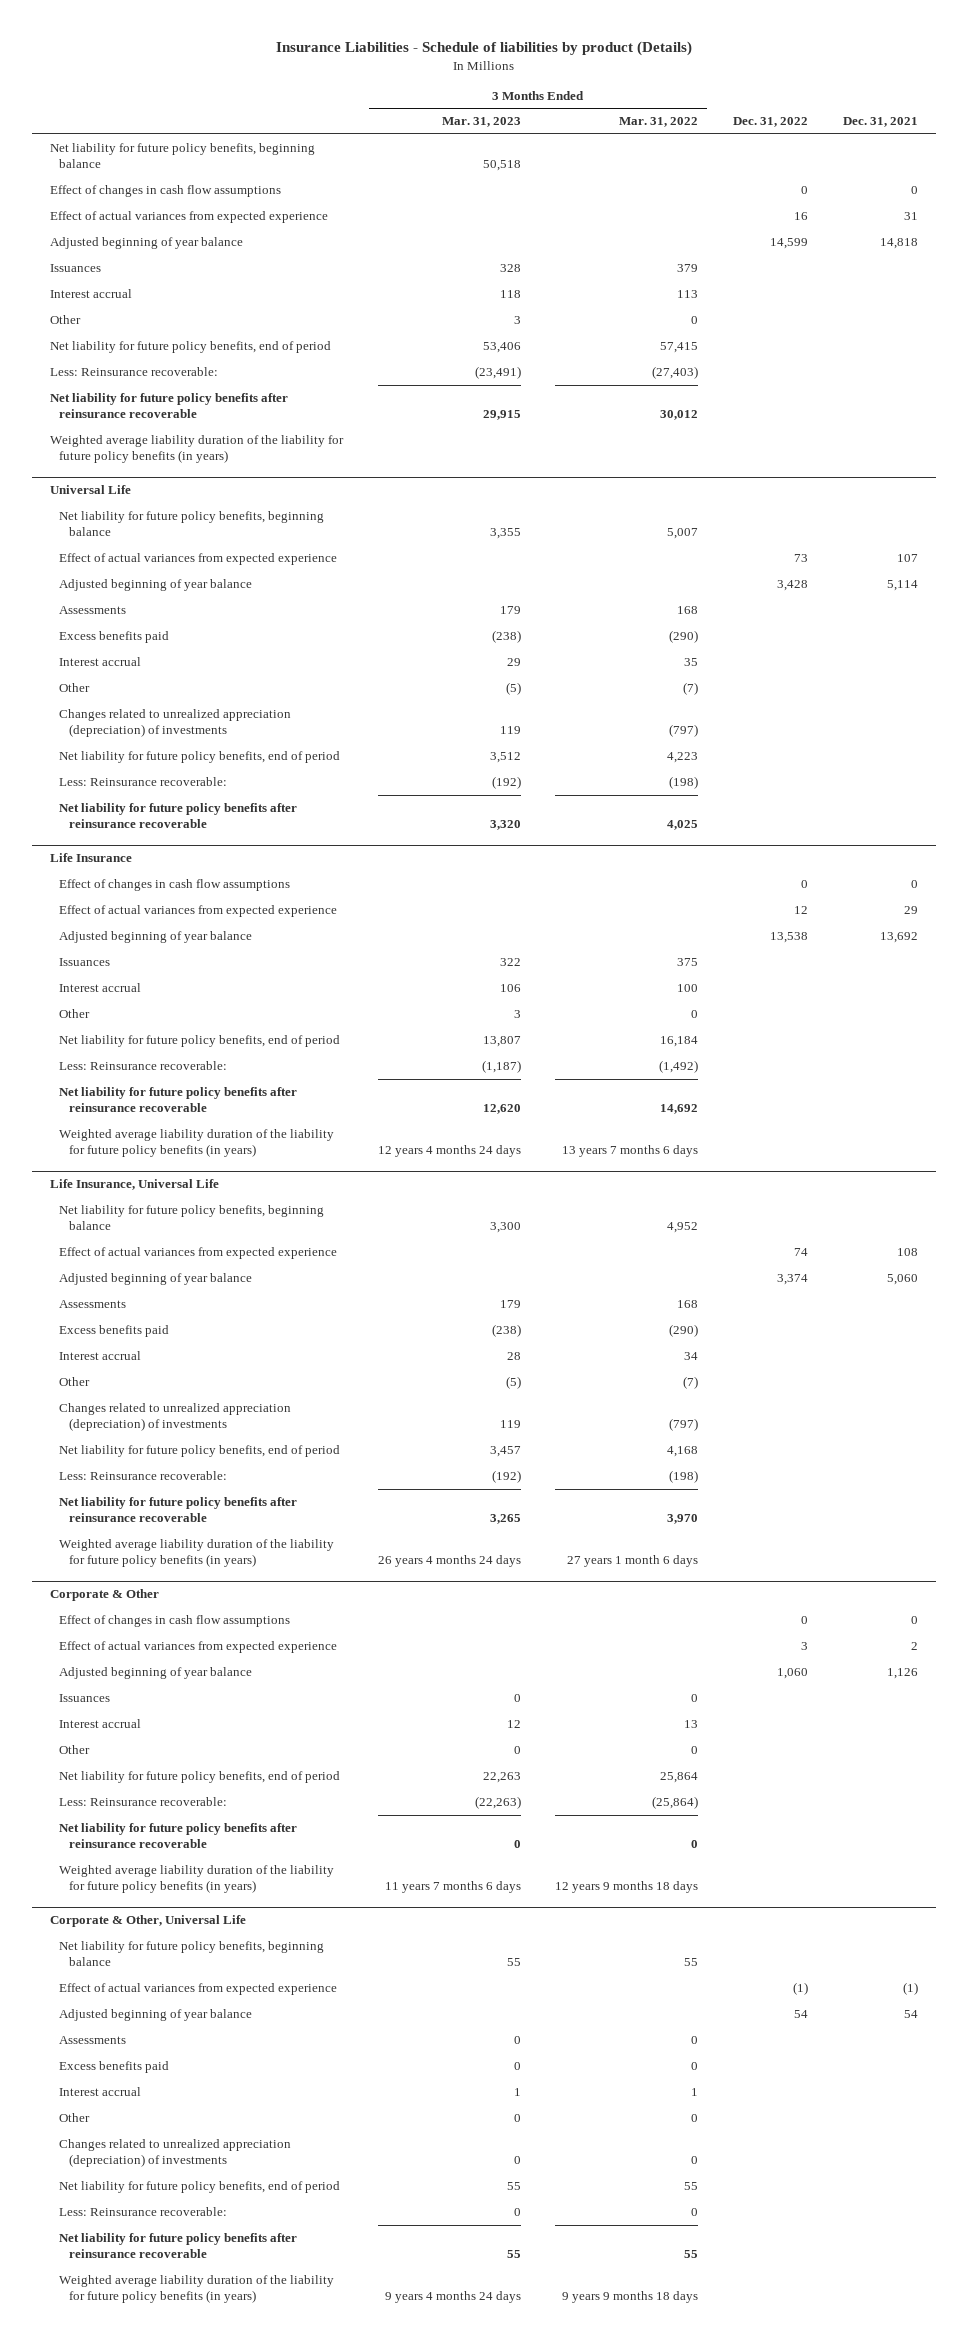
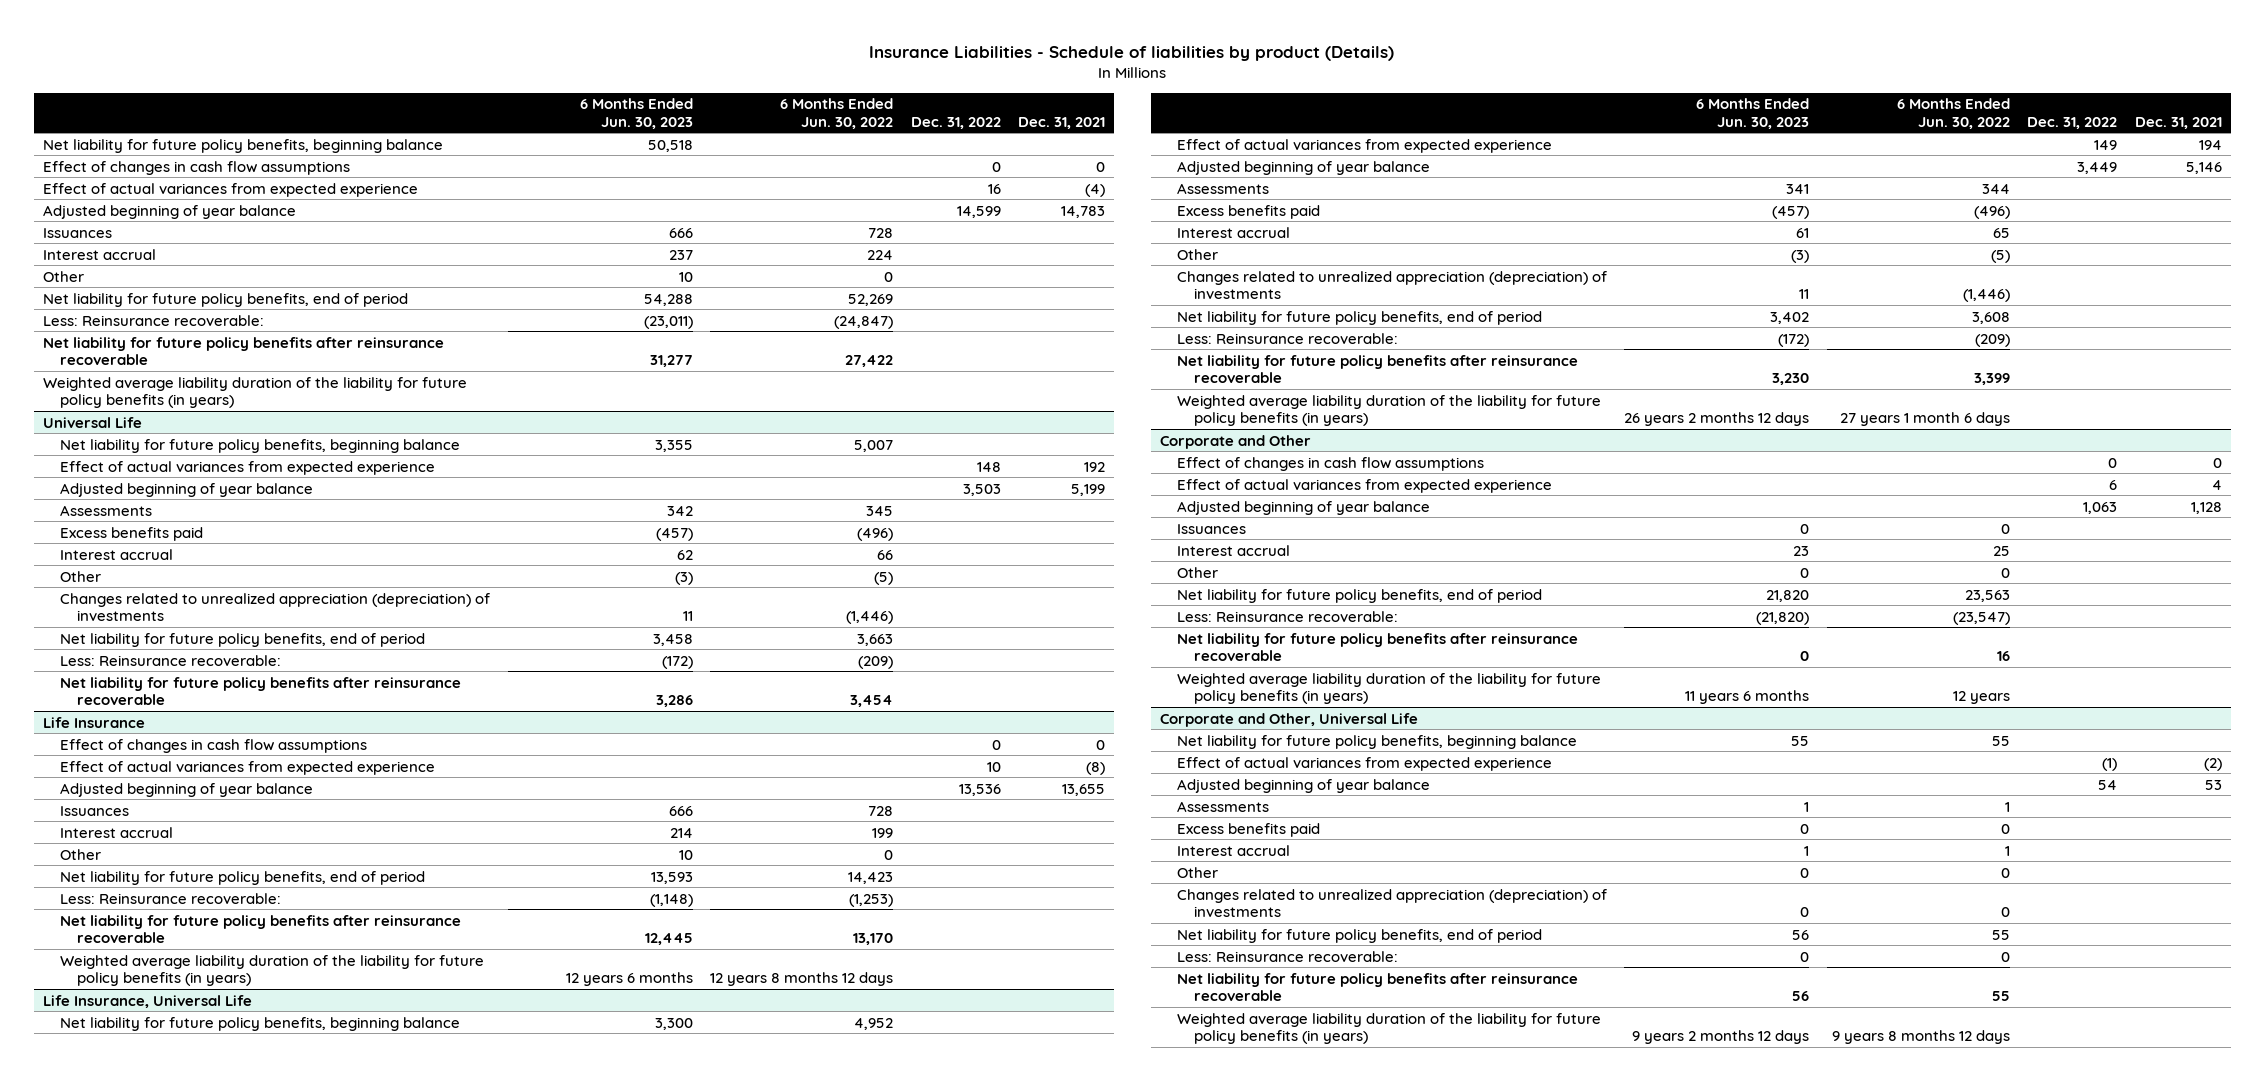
- | 3 Months Ended Mar. 31, 2023 | 3 Months Ended Mar. 31, 2022 | Dec. 31, 2022 | Dec. 31, 2021
+ | 6 Months Ended Jun. 30, 2023 | 6 Months Ended Jun. 30, 2022 | Dec. 31, 2022 | Dec. 31, 2021
- Effect of actual variances from expected experience | | | 16 | 31
- Adjusted beginning of year balance | | | 14,599 | 14,818
+ Effect of actual variances from expected experience | | | 16 | (4)
+ Adjusted beginning of year balance | | | 14,599 | 14,783
@ Universal Life
- Effect of actual variances from expected experience | | | 73 | 107
- Adjusted beginning of year balance | | | 3,428 | 5,114
+ Effect of actual variances from expected experience | | | 148 | 192
+ Adjusted beginning of year balance | | | 3,503 | 5,199
@ Life Insurance
- Effect of actual variances from expected experience | | | 12 | 29
- Adjusted beginning of year balance | | | 13,538 | 13,692
+ Effect of actual variances from expected experience | | | 10 | (8)
+ Adjusted beginning of year balance | | | 13,536 | 13,655
@ Life Insurance, Universal Life
- Effect of actual variances from expected experience | | | 74 | 108
- Adjusted beginning of year balance | | | 3,374 | 5,060
+ Effect of actual variances from expected experience | | | 149 | 194
+ Adjusted beginning of year balance | | | 3,449 | 5,146
- Corporate & Other
+ Corporate and Other
- Effect of actual variances from expected experience | | | 3 | 2
- Adjusted beginning of year balance | | | 1,060 | 1,126
+ Effect of actual variances from expected experience | | | 6 | 4
+ Adjusted beginning of year balance | | | 1,063 | 1,128
- Corporate & Other, Universal Life
+ Corporate and Other, Universal Life
- Effect of actual variances from expected experience | | | (1) | (1)
- Adjusted beginning of year balance | | | 54 | 54
+ Effect of actual variances from expected experience | | | (1) | (2)
+ Adjusted beginning of year balance | | | 54 | 53

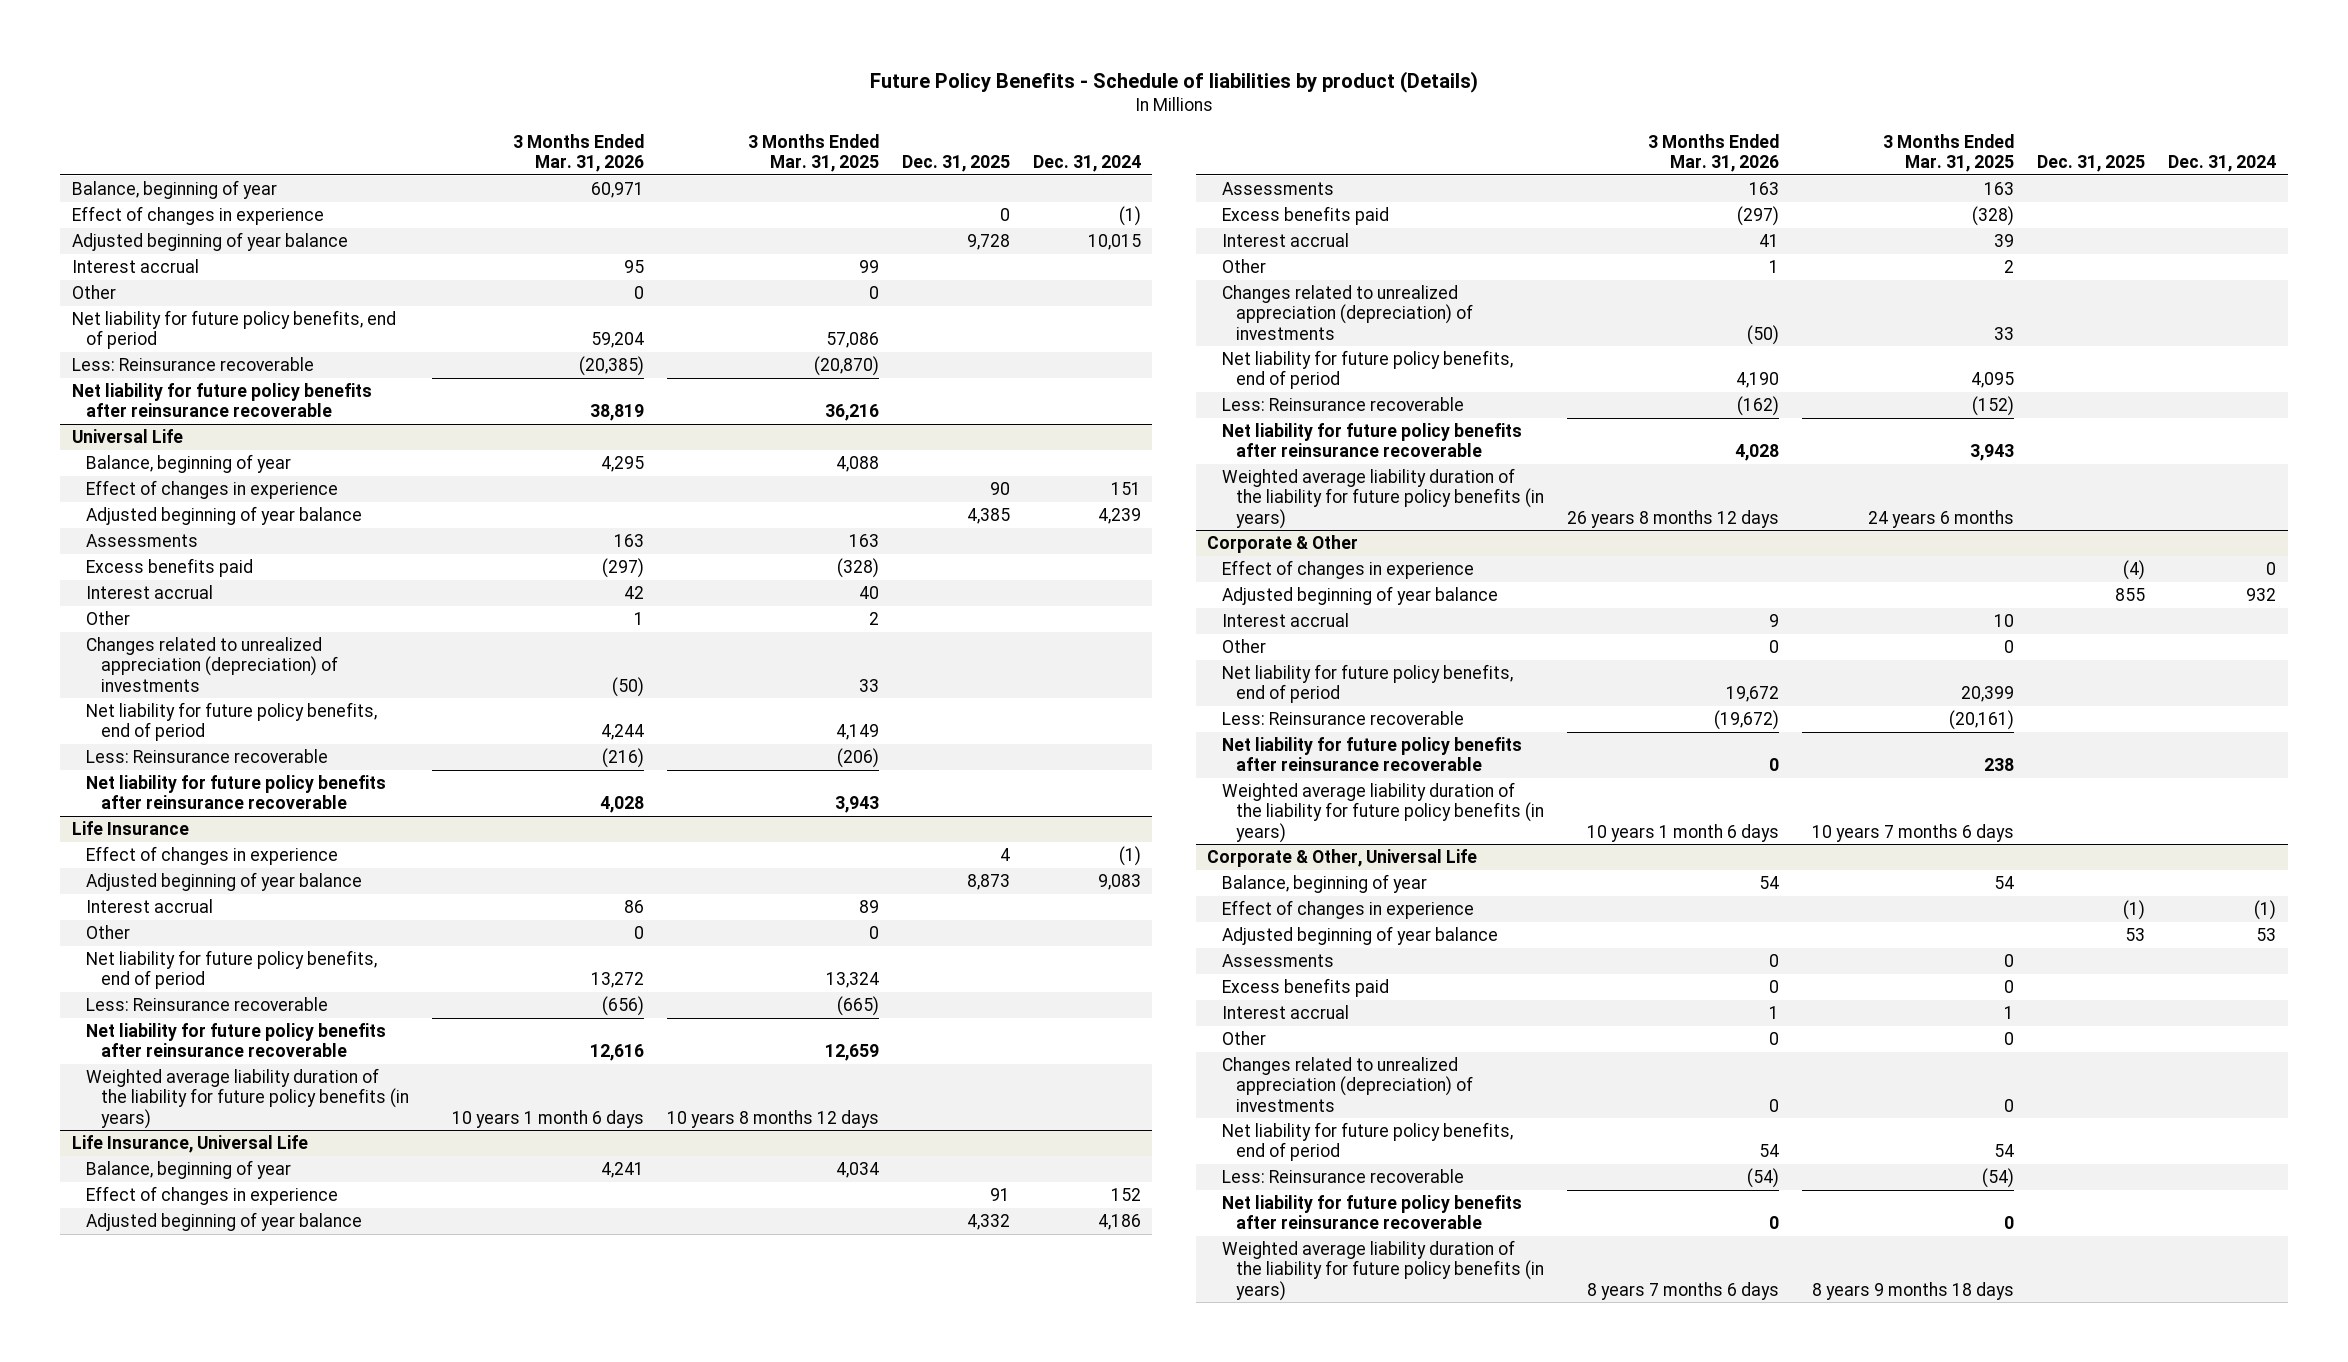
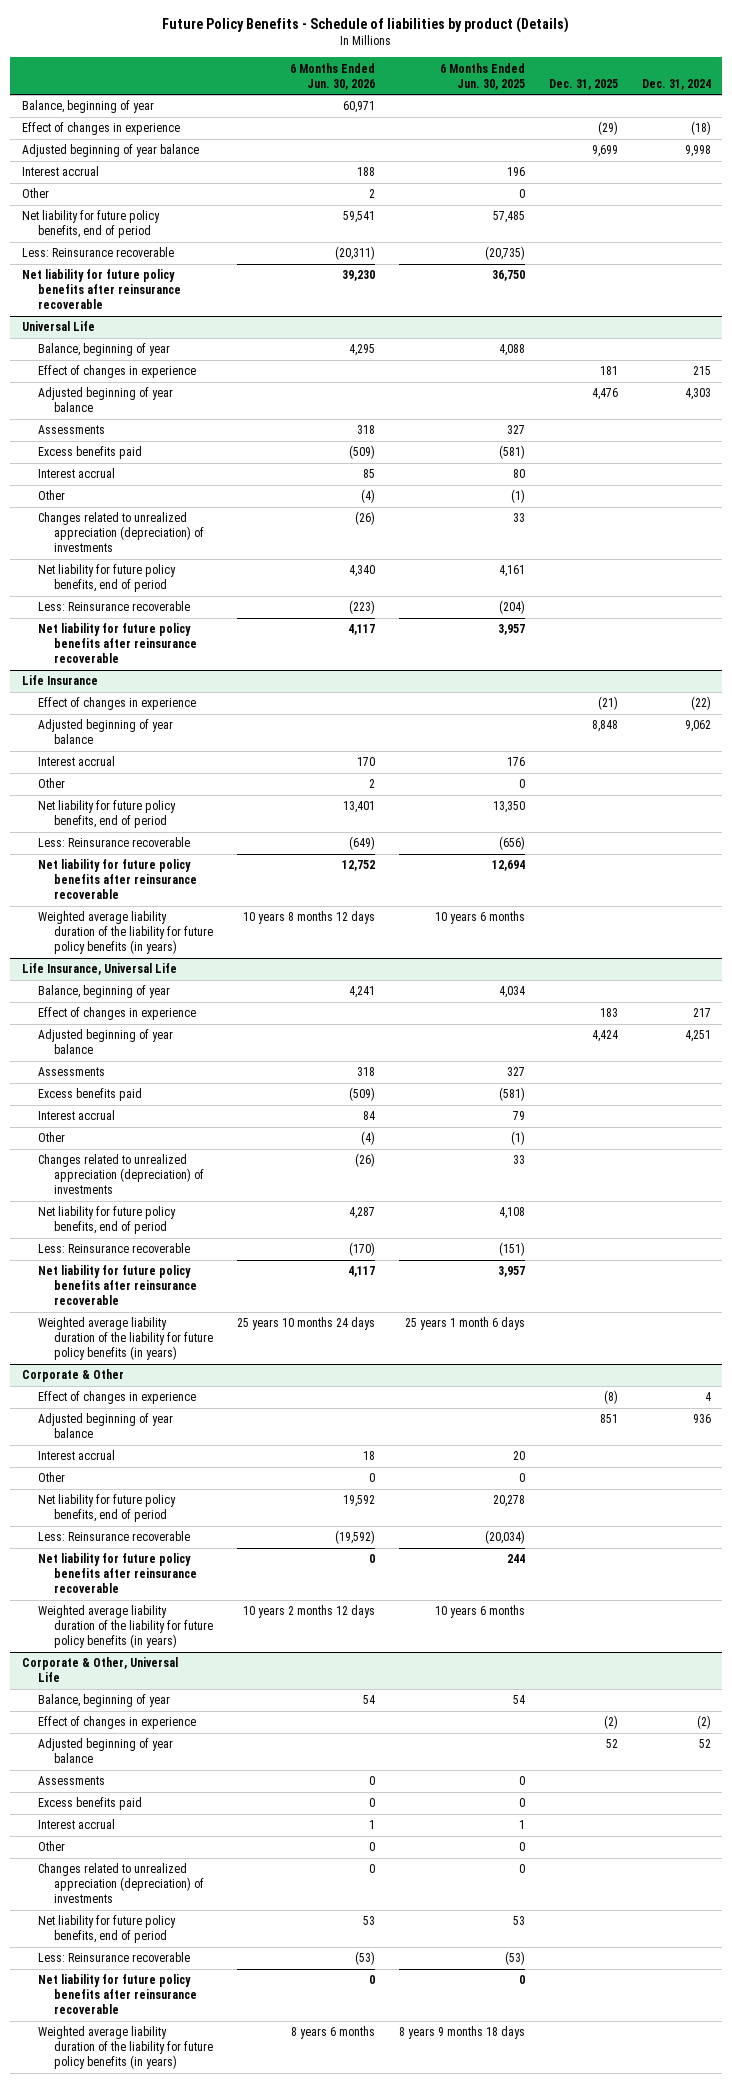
- | 3 Months Ended Mar. 31, 2026 | 3 Months Ended Mar. 31, 2025 | Dec. 31, 2025 | Dec. 31, 2024
+ | 6 Months Ended Jun. 30, 2026 | 6 Months Ended Jun. 30, 2025 | Dec. 31, 2025 | Dec. 31, 2024
- Effect of changes in experience | | | 0 | (1)
- Adjusted beginning of year balance | | | 9,728 | 10,015
+ Effect of changes in experience | | | (29) | (18)
+ Adjusted beginning of year balance | | | 9,699 | 9,998
@ Universal Life
- Effect of changes in experience | | | 90 | 151
- Adjusted beginning of year balance | | | 4,385 | 4,239
+ Effect of changes in experience | | | 181 | 215
+ Adjusted beginning of year balance | | | 4,476 | 4,303
@ Life Insurance
- Effect of changes in experience | | | 4 | (1)
- Adjusted beginning of year balance | | | 8,873 | 9,083
+ Effect of changes in experience | | | (21) | (22)
+ Adjusted beginning of year balance | | | 8,848 | 9,062
@ Life Insurance, Universal Life
- Effect of changes in experience | | | 91 | 152
- Adjusted beginning of year balance | | | 4,332 | 4,186
+ Effect of changes in experience | | | 183 | 217
+ Adjusted beginning of year balance | | | 4,424 | 4,251
@ Corporate & Other
- Effect of changes in experience | | | (4) | 0
- Adjusted beginning of year balance | | | 855 | 932
+ Effect of changes in experience | | | (8) | 4
+ Adjusted beginning of year balance | | | 851 | 936
@ Corporate & Other, Universal Life
- Effect of changes in experience | | | (1) | (1)
- Adjusted beginning of year balance | | | 53 | 53
+ Effect of changes in experience | | | (2) | (2)
+ Adjusted beginning of year balance | | | 52 | 52

